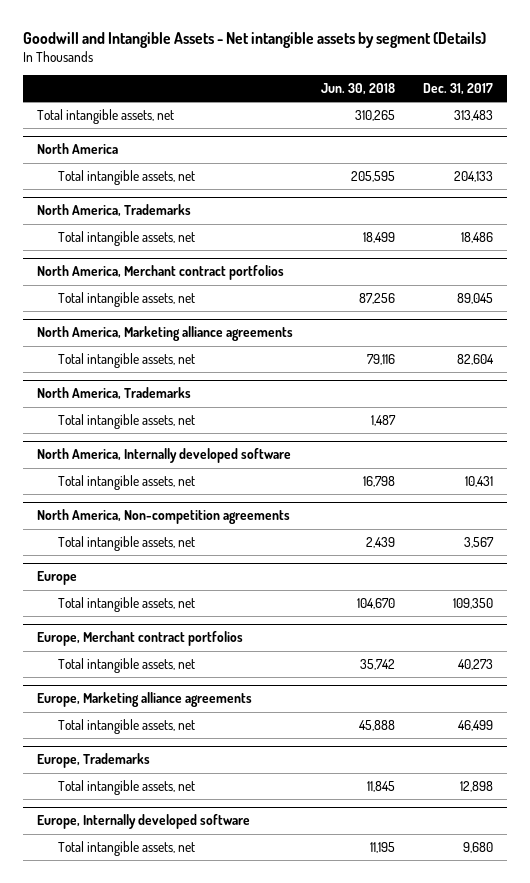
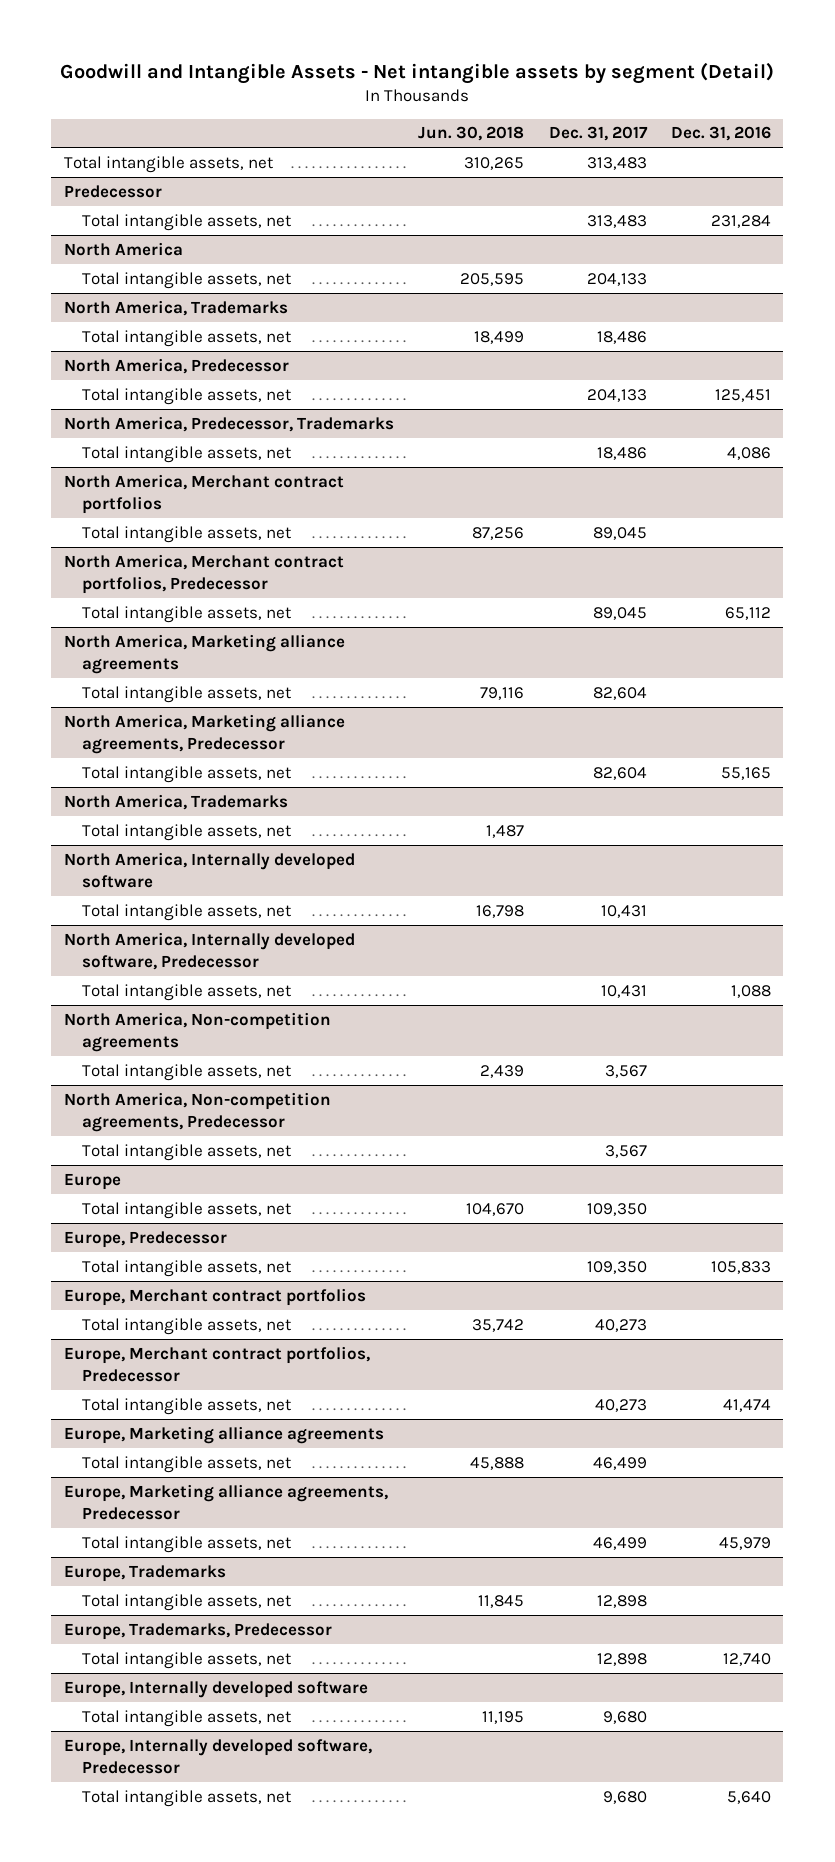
- Goodwill and Intangible Assets - Net intangible assets by segment (Details)
+ Goodwill and Intangible Assets - Net intangible assets by segment (Detail)
- | Jun. 30, 2018 | Dec. 31, 2017
+ | Jun. 30, 2018 | Dec. 31, 2017 | Dec. 31, 2016
+ Predecessor
+ Total intangible assets, net | | 313,483 | 231,284
+ North America, Predecessor
+ Total intangible assets, net | | 204,133 | 125,451
+ North America, Predecessor, Trademarks
+ Total intangible assets, net | | 18,486 | 4,086
+ North America, Merchant contract portfolios, Predecessor
+ Total intangible assets, net | | 89,045 | 65,112
+ North America, Marketing alliance agreements, Predecessor
+ Total intangible assets, net | | 82,604 | 55,165
+ North America, Internally developed software, Predecessor
+ Total intangible assets, net | | 10,431 | 1,088
+ North America, Non-competition agreements, Predecessor
+ Total intangible assets, net | | 3,567 |
+ Europe, Predecessor
+ Total intangible assets, net | | 109,350 | 105,833
+ Europe, Merchant contract portfolios, Predecessor
+ Total intangible assets, net | | 40,273 | 41,474
+ Europe, Marketing alliance agreements, Predecessor
+ Total intangible assets, net | | 46,499 | 45,979
+ Europe, Trademarks, Predecessor
+ Total intangible assets, net | | 12,898 | 12,740
+ Europe, Internally developed software, Predecessor
+ Total intangible assets, net | | 9,680 | 5,640

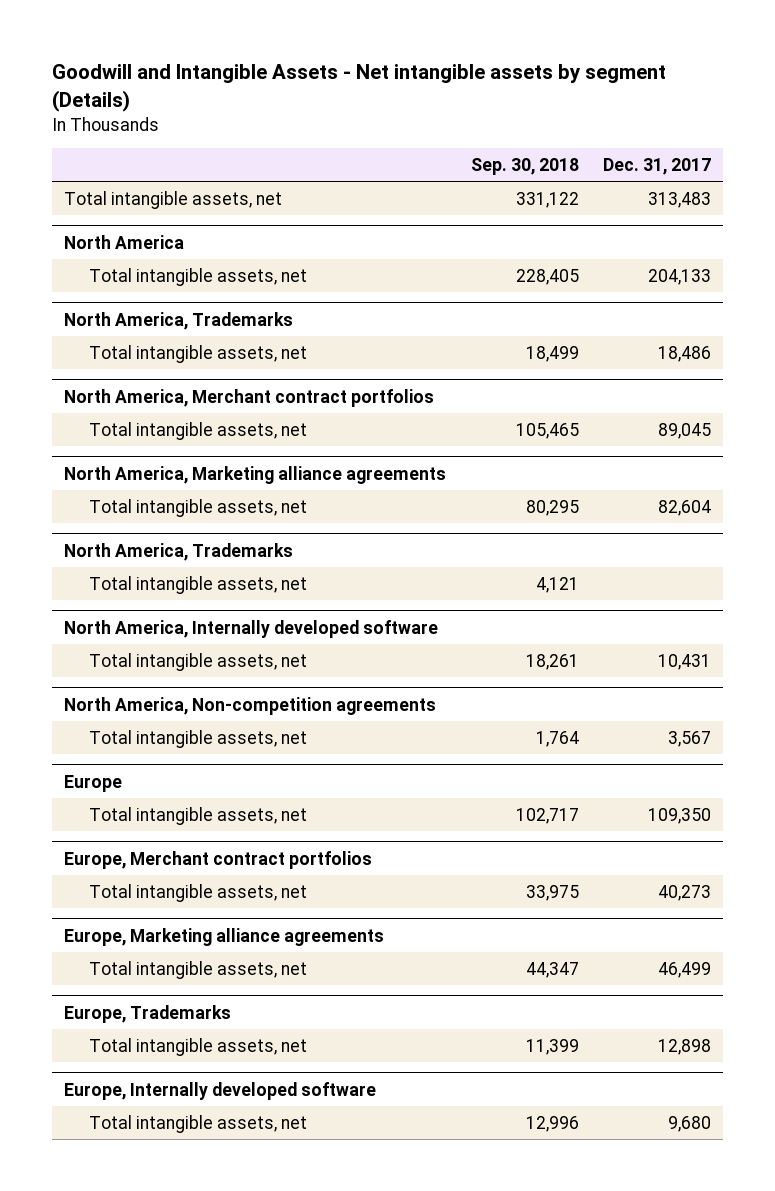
- Goodwill and Intangible Assets - Net intangible assets by segment (Detail)
+ Goodwill and Intangible Assets - Net intangible assets by segment (Details)
- | Jun. 30, 2018 | Dec. 31, 2017 | Dec. 31, 2016
+ | Sep. 30, 2018 | Dec. 31, 2017
- Predecessor
- Total intangible assets, net | | 313,483 | 231,284
- North America, Predecessor
- Total intangible assets, net | | 204,133 | 125,451
- North America, Predecessor, Trademarks
- Total intangible assets, net | | 18,486 | 4,086
- North America, Merchant contract portfolios, Predecessor
- Total intangible assets, net | | 89,045 | 65,112
- North America, Marketing alliance agreements, Predecessor
- Total intangible assets, net | | 82,604 | 55,165
- North America, Internally developed software, Predecessor
- Total intangible assets, net | | 10,431 | 1,088
- North America, Non-competition agreements, Predecessor
- Total intangible assets, net | | 3,567 |
- Europe, Predecessor
- Total intangible assets, net | | 109,350 | 105,833
- Europe, Merchant contract portfolios, Predecessor
- Total intangible assets, net | | 40,273 | 41,474
- Europe, Marketing alliance agreements, Predecessor
- Total intangible assets, net | | 46,499 | 45,979
- Europe, Trademarks, Predecessor
- Total intangible assets, net | | 12,898 | 12,740
- Europe, Internally developed software, Predecessor
- Total intangible assets, net | | 9,680 | 5,640

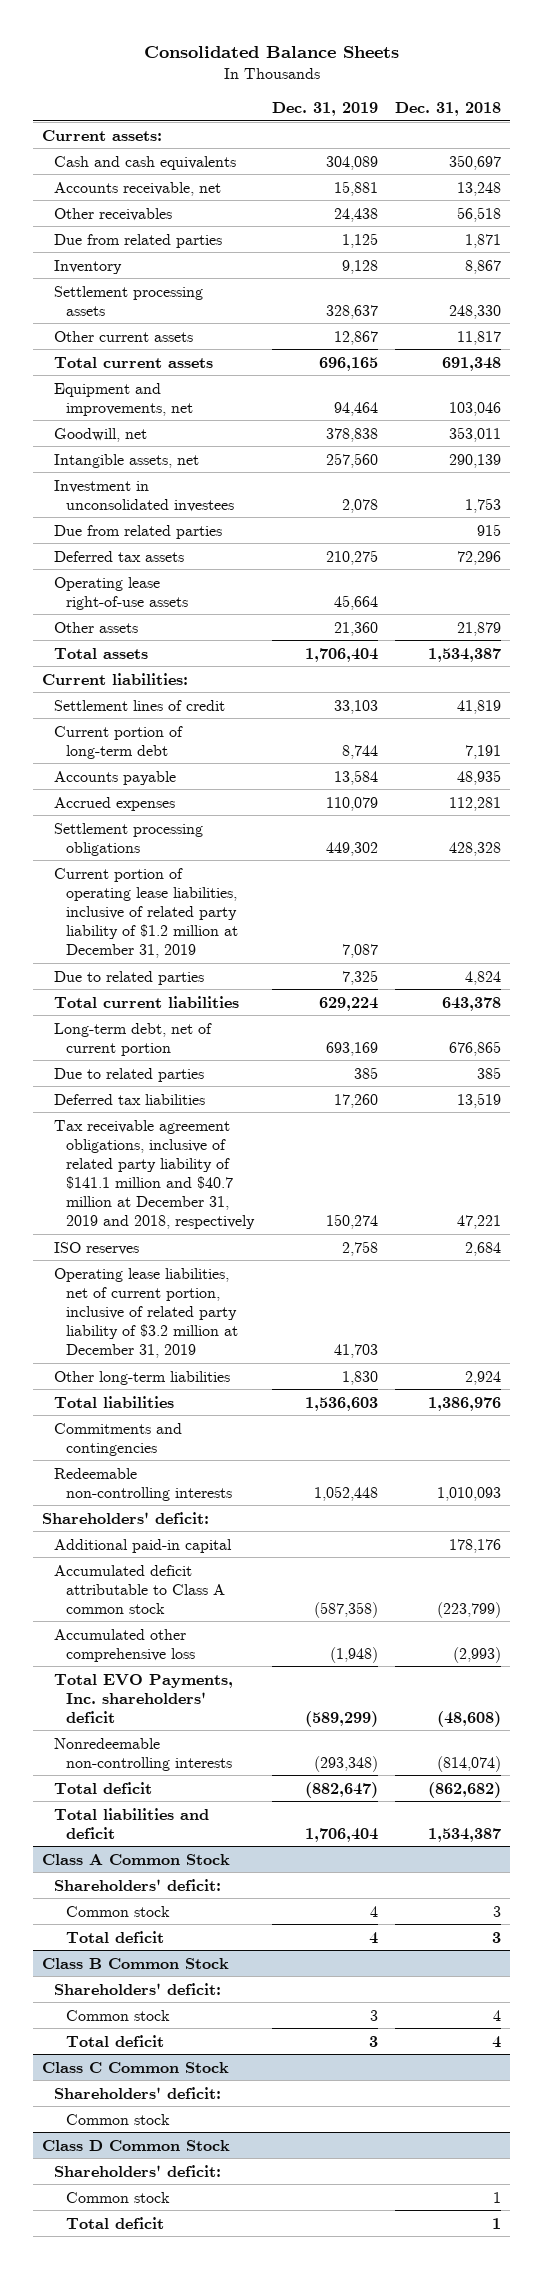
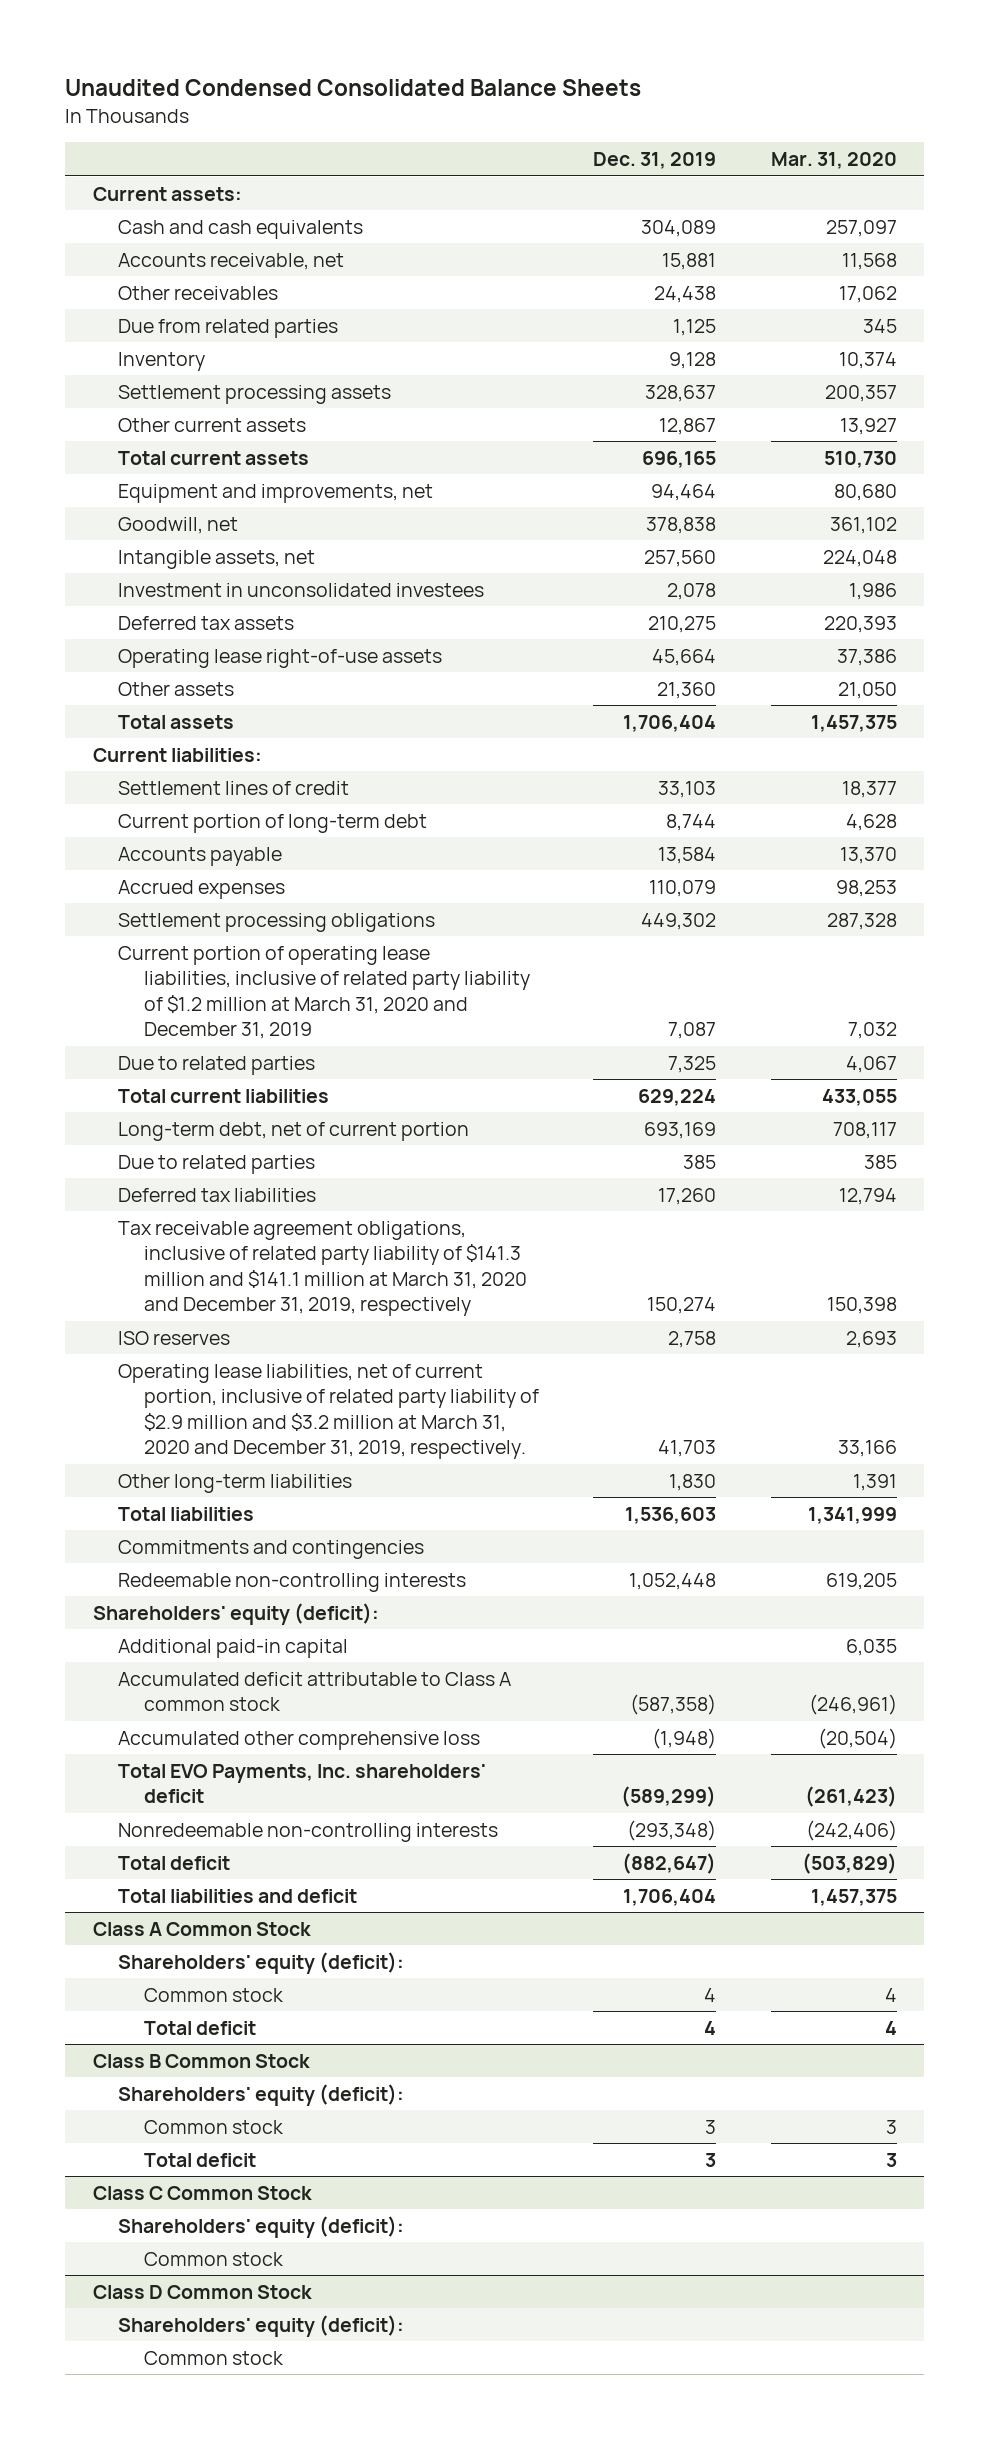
- Consolidated Balance Sheets
+ Unaudited Condensed Consolidated Balance Sheets
- | Dec. 31, 2019 | Dec. 31, 2018
+ | Dec. 31, 2019 | Mar. 31, 2020
- Due from related parties | | 915
- Current portion of operating lease liabilities, inclusive of related party liability of $1.2 million at December 31, 2019 | 7,087 |
+ Current portion of operating lease liabilities, inclusive of related party liability of $1.2 million at March 31, 2020 and December 31, 2019 | 7,087 | 7,032
- Tax receivable agreement obligations, inclusive of related party liability of $141.1 million and $40.7 million at December 31, 2019 and 2018, respectively | 150,274 | 47,221
+ Tax receivable agreement obligations, inclusive of related party liability of $141.3 million and $141.1 million at March 31, 2020 and December 31, 2019, respectively | 150,274 | 150,398
- Operating lease liabilities, net of current portion, inclusive of related party liability of $3.2 million at December 31, 2019 | 41,703 |
+ Operating lease liabilities, net of current portion, inclusive of related party liability of $2.9 million and $3.2 million at March 31, 2020 and December 31, 2019, respectively. | 41,703 | 33,166
- Shareholders' deficit:
+ Shareholders' equity (deficit):
@ Class A Common Stock
- Shareholders' deficit:
+ Shareholders' equity (deficit):
@ Class B Common Stock
- Shareholders' deficit:
+ Shareholders' equity (deficit):
@ Class C Common Stock
- Shareholders' deficit:
+ Shareholders' equity (deficit):
@ Class D Common Stock
- Shareholders' deficit:
+ Shareholders' equity (deficit):
- Total deficit | | 1

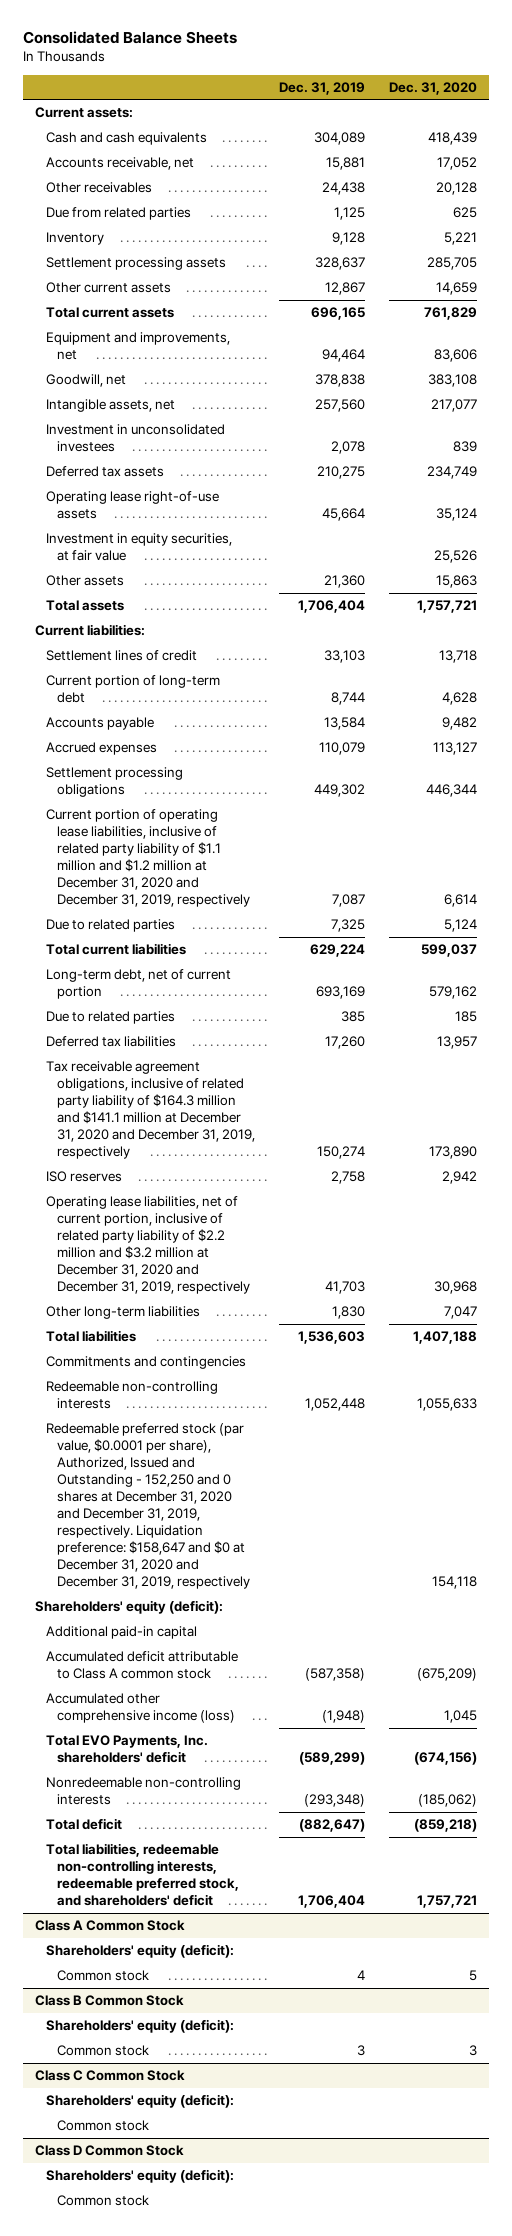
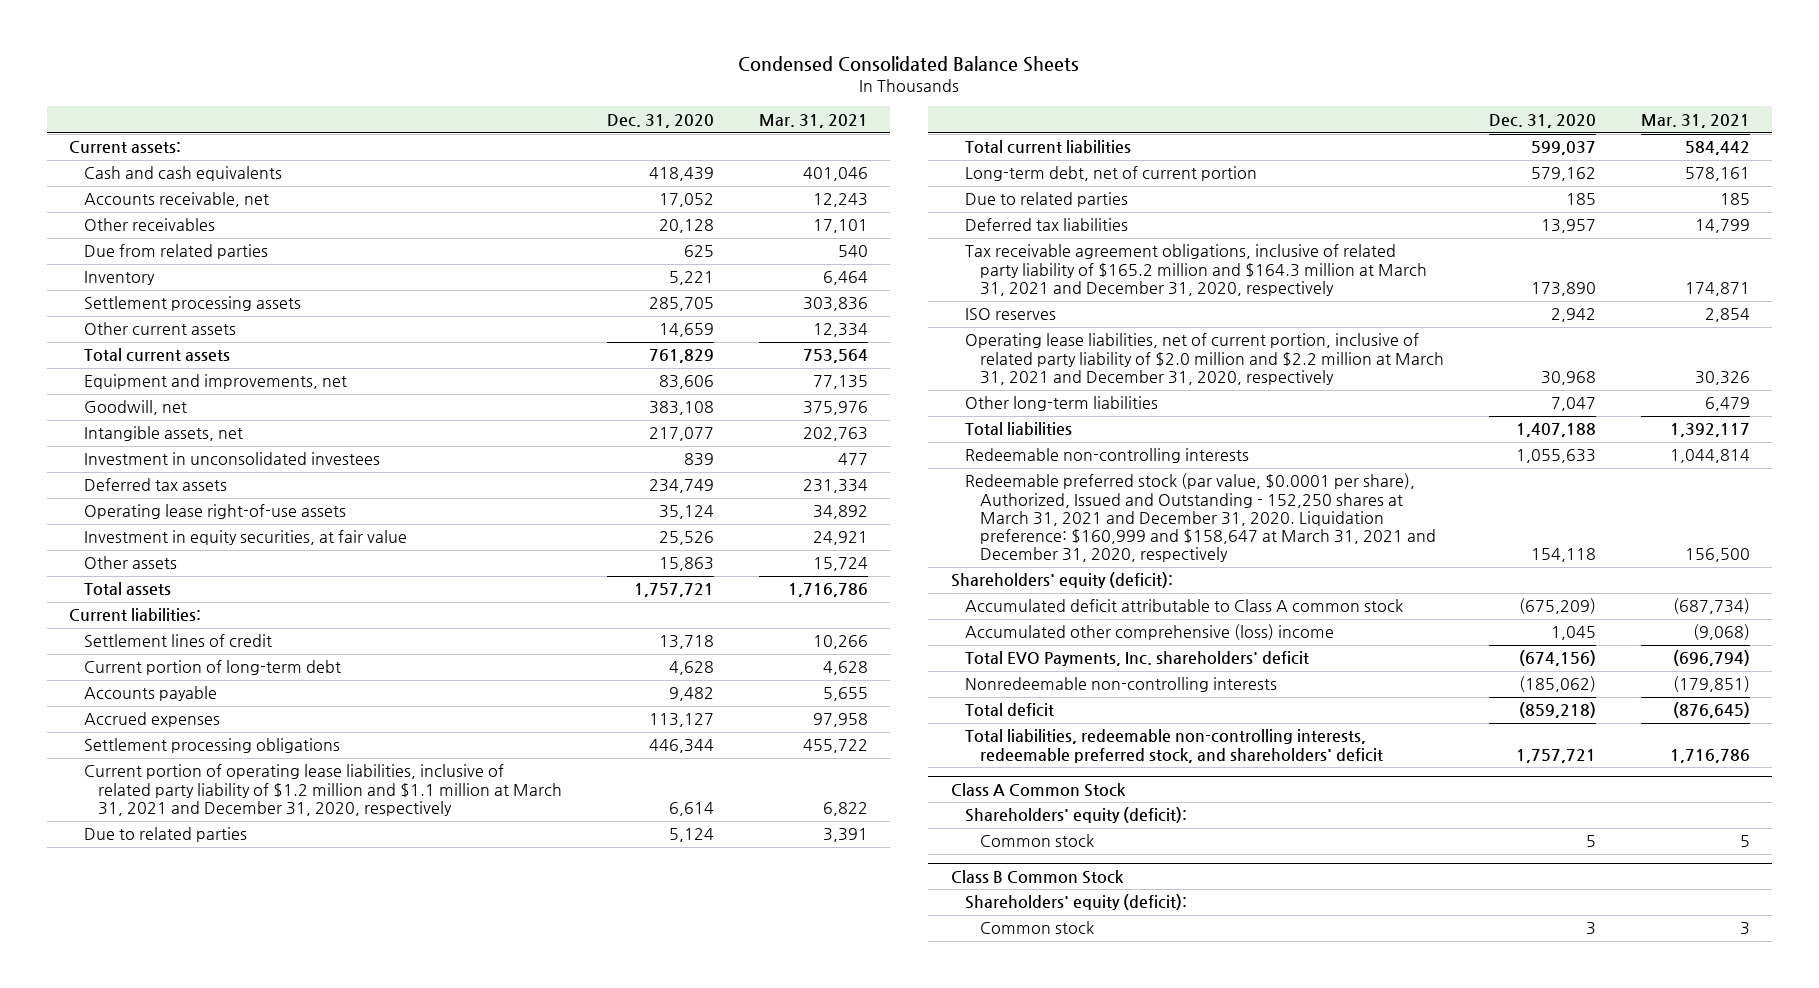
- Consolidated Balance Sheets
+ Condensed Consolidated Balance Sheets
- | Dec. 31, 2019 | Dec. 31, 2020
+ | Dec. 31, 2020 | Mar. 31, 2021
- Current portion of operating lease liabilities, inclusive of related party liability of $1.1 million and $1.2 million at December 31, 2020 and December 31, 2019, respectively | 7,087 | 6,614
+ Current portion of operating lease liabilities, inclusive of related party liability of $1.2 million and $1.1 million at March 31, 2021 and December 31, 2020, respectively | 6,614 | 6,822
- Tax receivable agreement obligations, inclusive of related party liability of $164.3 million and $141.1 million at December 31, 2020 and December 31, 2019, respectively | 150,274 | 173,890
+ Tax receivable agreement obligations, inclusive of related party liability of $165.2 million and $164.3 million at March 31, 2021 and December 31, 2020, respectively | 173,890 | 174,871
- Operating lease liabilities, net of current portion, inclusive of related party liability of $2.2 million and $3.2 million at December 31, 2020 and December 31, 2019, respectively | 41,703 | 30,968
+ Operating lease liabilities, net of current portion, inclusive of related party liability of $2.0 million and $2.2 million at March 31, 2021 and December 31, 2020, respectively | 30,968 | 30,326
- Commitments and contingencies
- Redeemable preferred stock (par value, $0.0001 per share), Authorized, Issued and Outstanding - 152,250 and 0 shares at December 31, 2020 and December 31, 2019, respectively. Liquidation preference: $158,647 and $0 at December 31, 2020 and December 31, 2019, respectively | | 154,118
+ Redeemable preferred stock (par value, $0.0001 per share), Authorized, Issued and Outstanding - 152,250 shares at March 31, 2021 and December 31, 2020. Liquidation preference: $160,999 and $158,647 at March 31, 2021 and December 31, 2020, respectively | 154,118 | 156,500
- Additional paid-in capital
- Accumulated other comprehensive income (loss) | (1,948) | 1,045
+ Accumulated other comprehensive (loss) income | 1,045 | (9,068)
- Class C Common Stock
- Shareholders' equity (deficit):
- Common stock
- Class D Common Stock
- Shareholders' equity (deficit):
- Common stock

